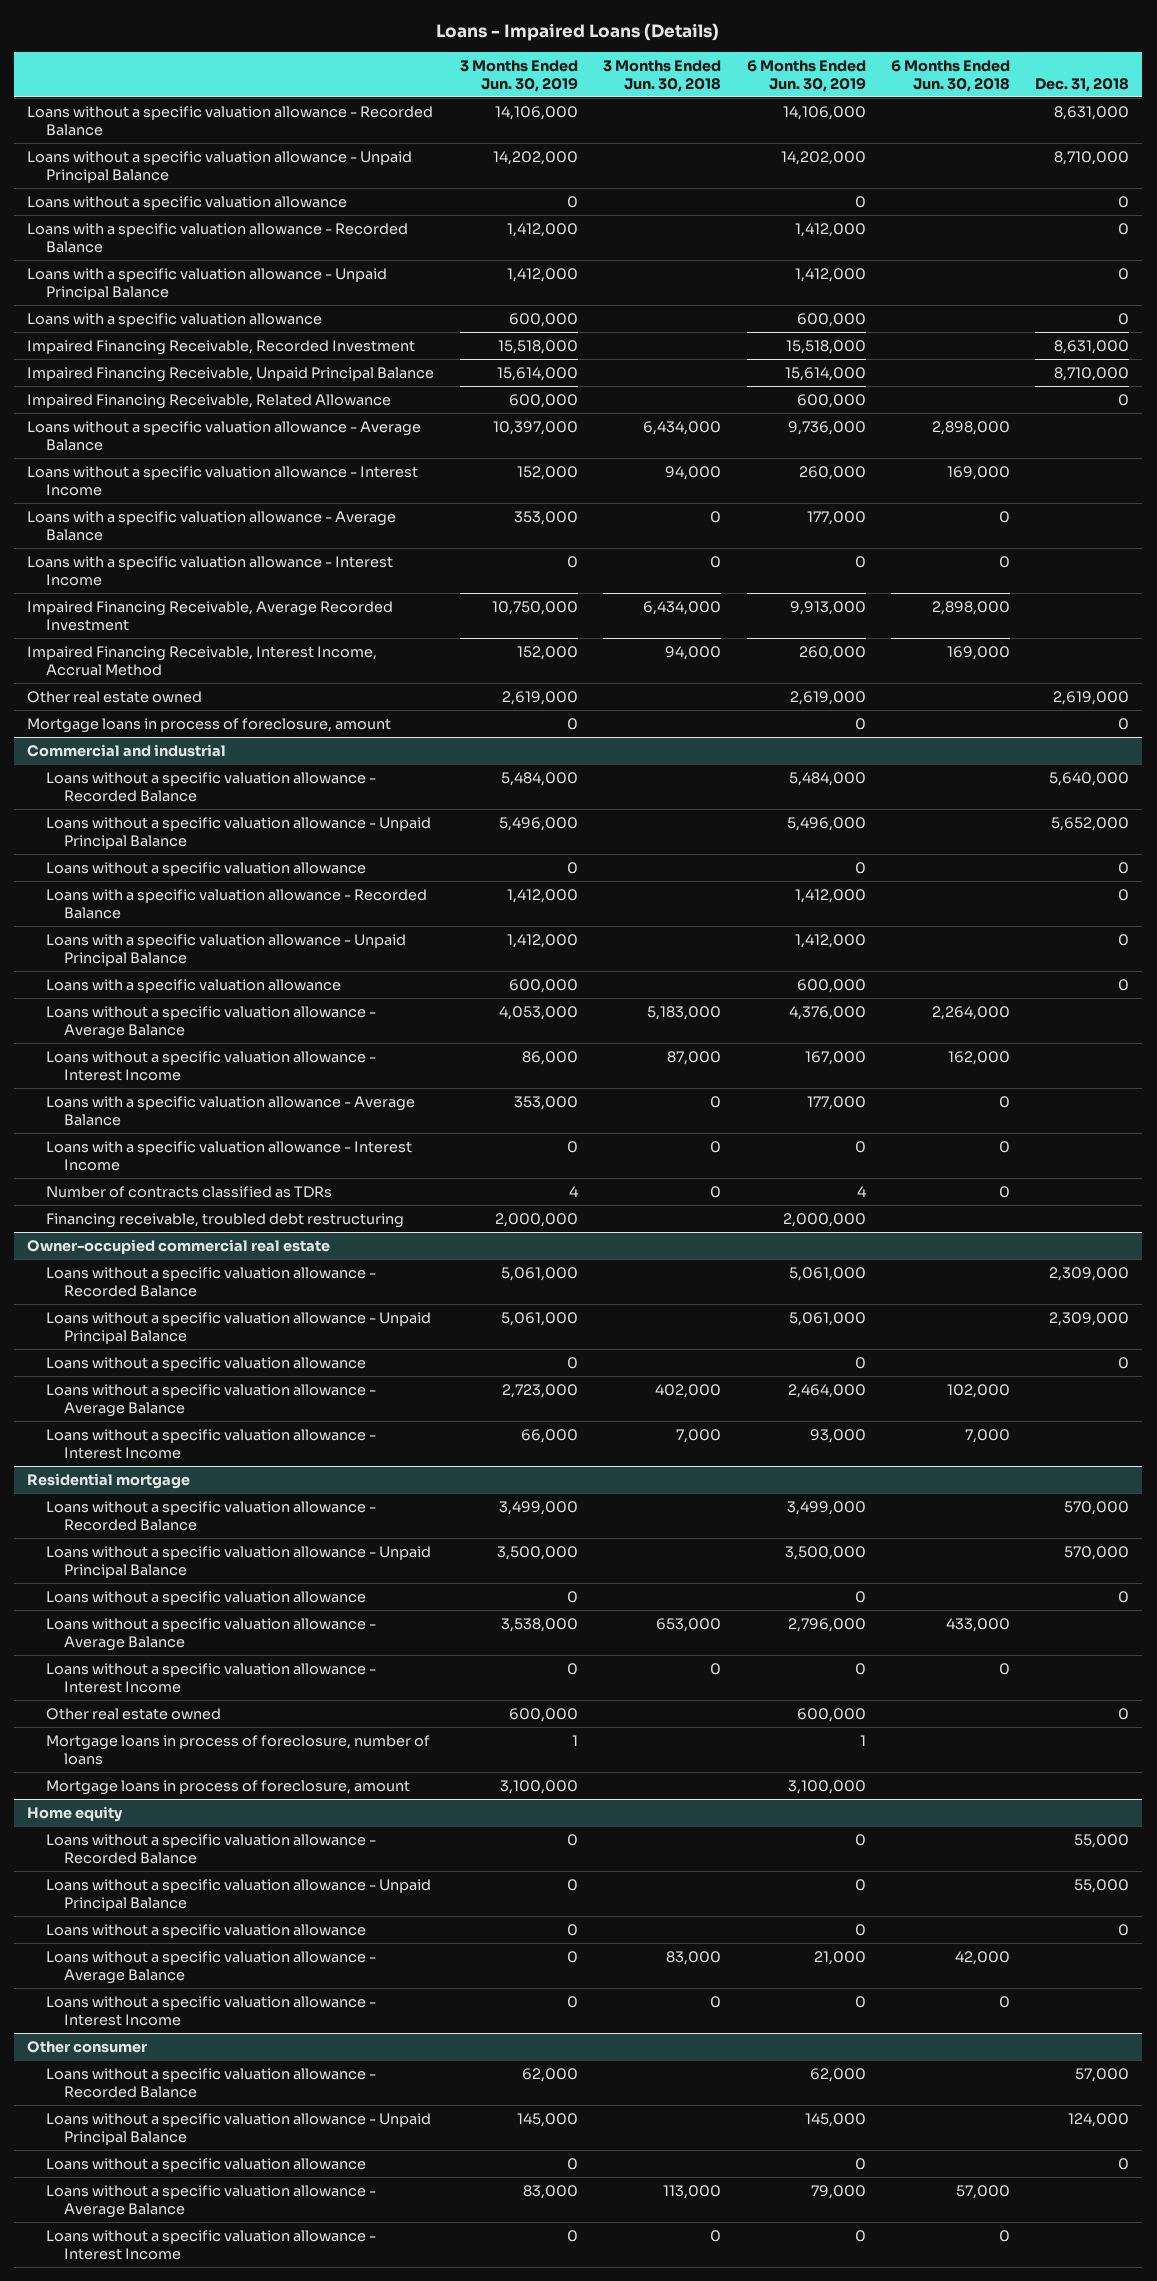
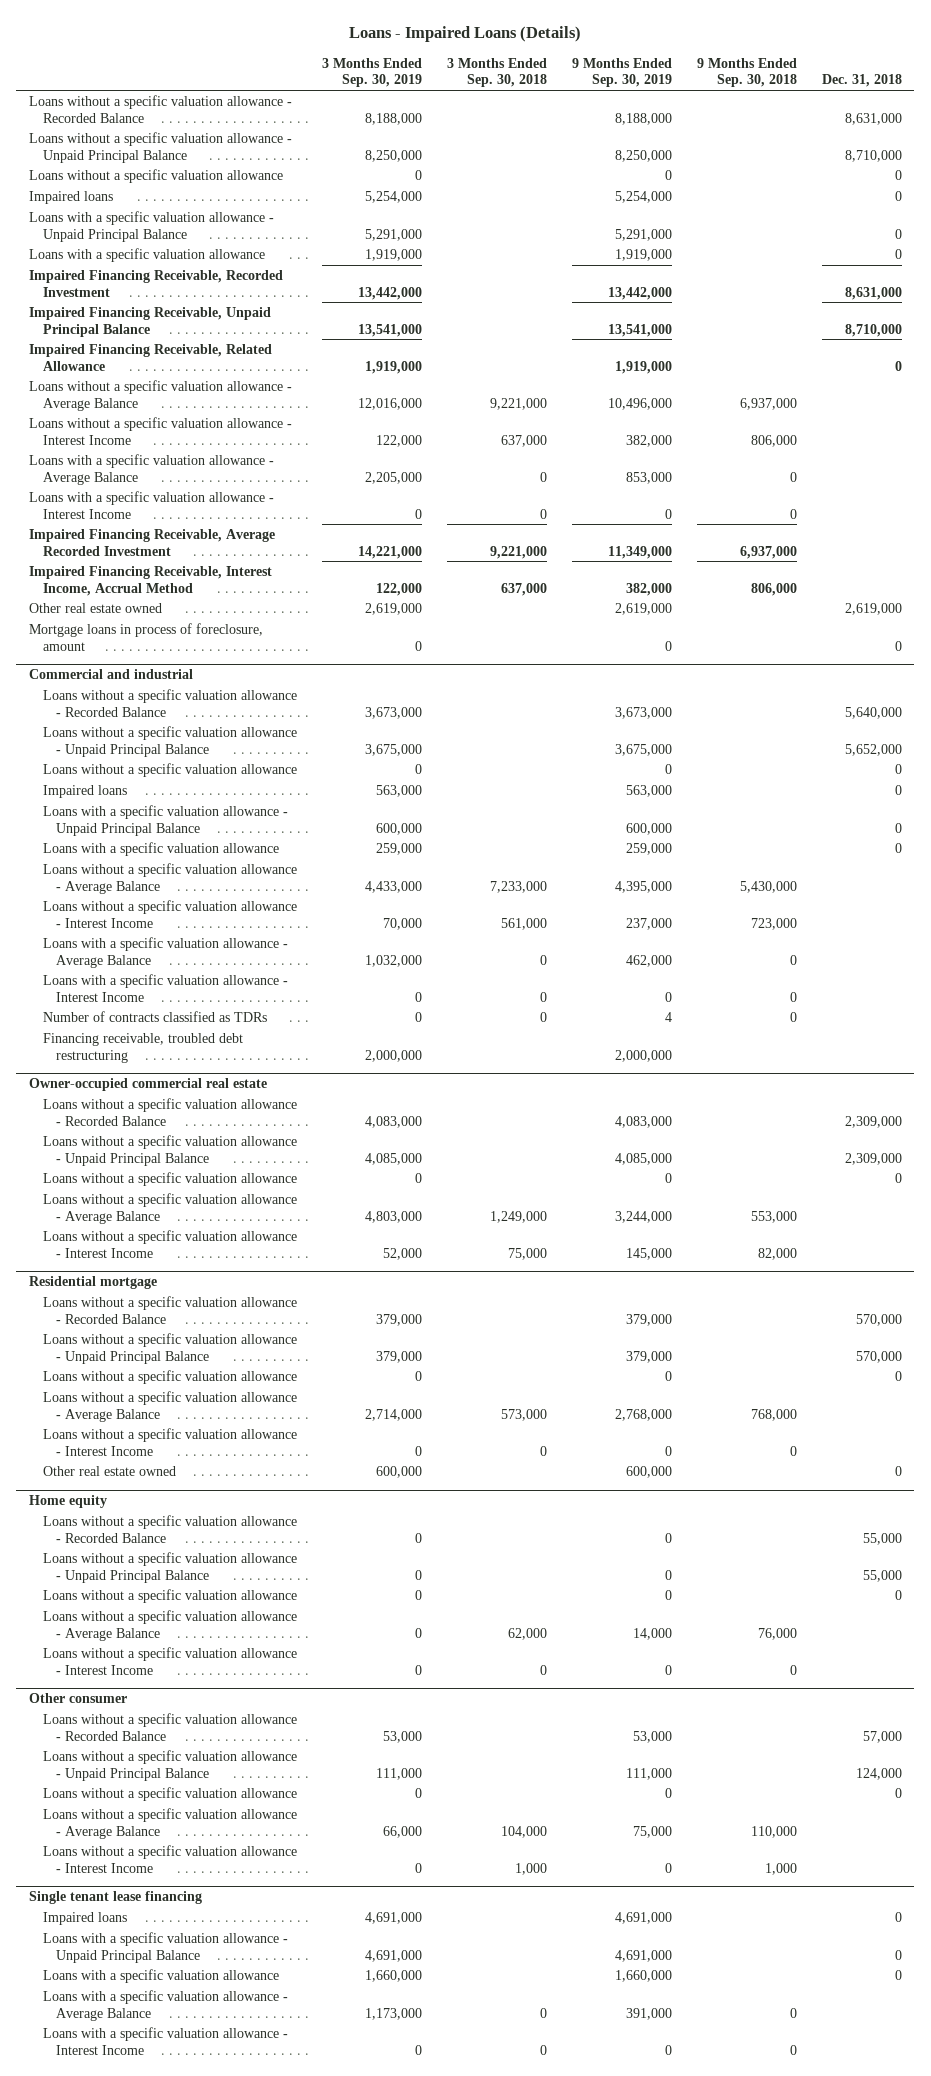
- | 3 Months Ended Jun. 30, 2019 | 3 Months Ended Jun. 30, 2018 | 6 Months Ended Jun. 30, 2019 | 6 Months Ended Jun. 30, 2018 | Dec. 31, 2018
+ | 3 Months Ended Sep. 30, 2019 | 3 Months Ended Sep. 30, 2018 | 9 Months Ended Sep. 30, 2019 | 9 Months Ended Sep. 30, 2018 | Dec. 31, 2018
- Loans with a specific valuation allowance - Recorded Balance | 1,412,000 | | 1,412,000 | | 0
+ Impaired loans | 5,254,000 | | 5,254,000 | | 0
@ Commercial and industrial
- Loans with a specific valuation allowance - Recorded Balance | 1,412,000 | | 1,412,000 | | 0
+ Impaired loans | 563,000 | | 563,000 | | 0
@ Residential mortgage
- Mortgage loans in process of foreclosure, number of loans | 1 | | 1 | |
- Mortgage loans in process of foreclosure, amount | 3,100,000 | | 3,100,000 | |
+ Single tenant lease financing
+ Impaired loans | 4,691,000 | | 4,691,000 | | 0
+ Loans with a specific valuation allowance - Unpaid Principal Balance | 4,691,000 | | 4,691,000 | | 0
+ Loans with a specific valuation allowance | 1,660,000 | | 1,660,000 | | 0
+ Loans with a specific valuation allowance - Average Balance | 1,173,000 | 0 | 391,000 | 0 |
+ Loans with a specific valuation allowance - Interest Income | 0 | 0 | 0 | 0 |

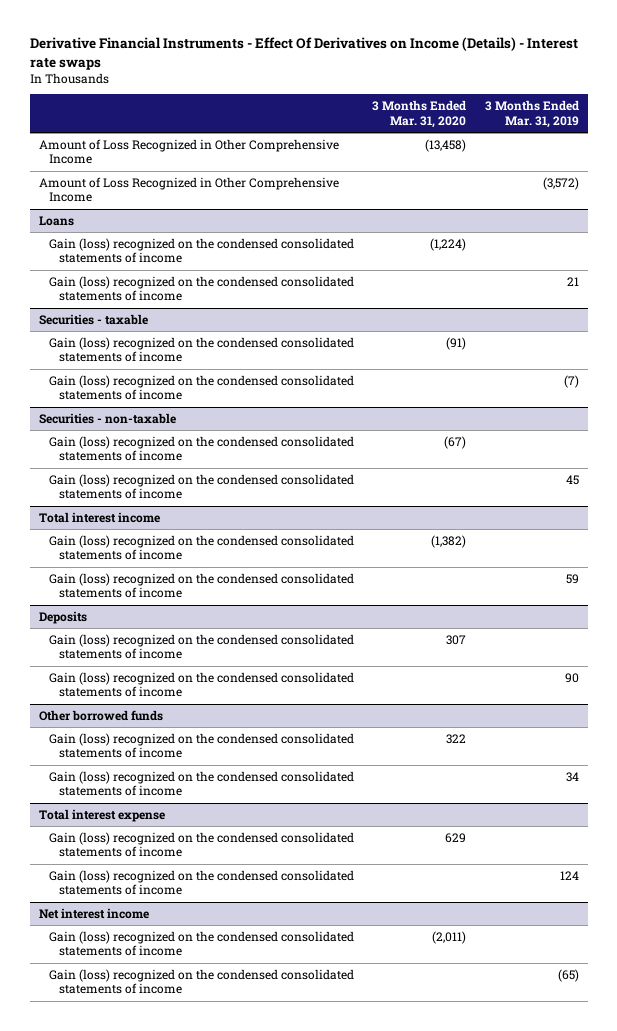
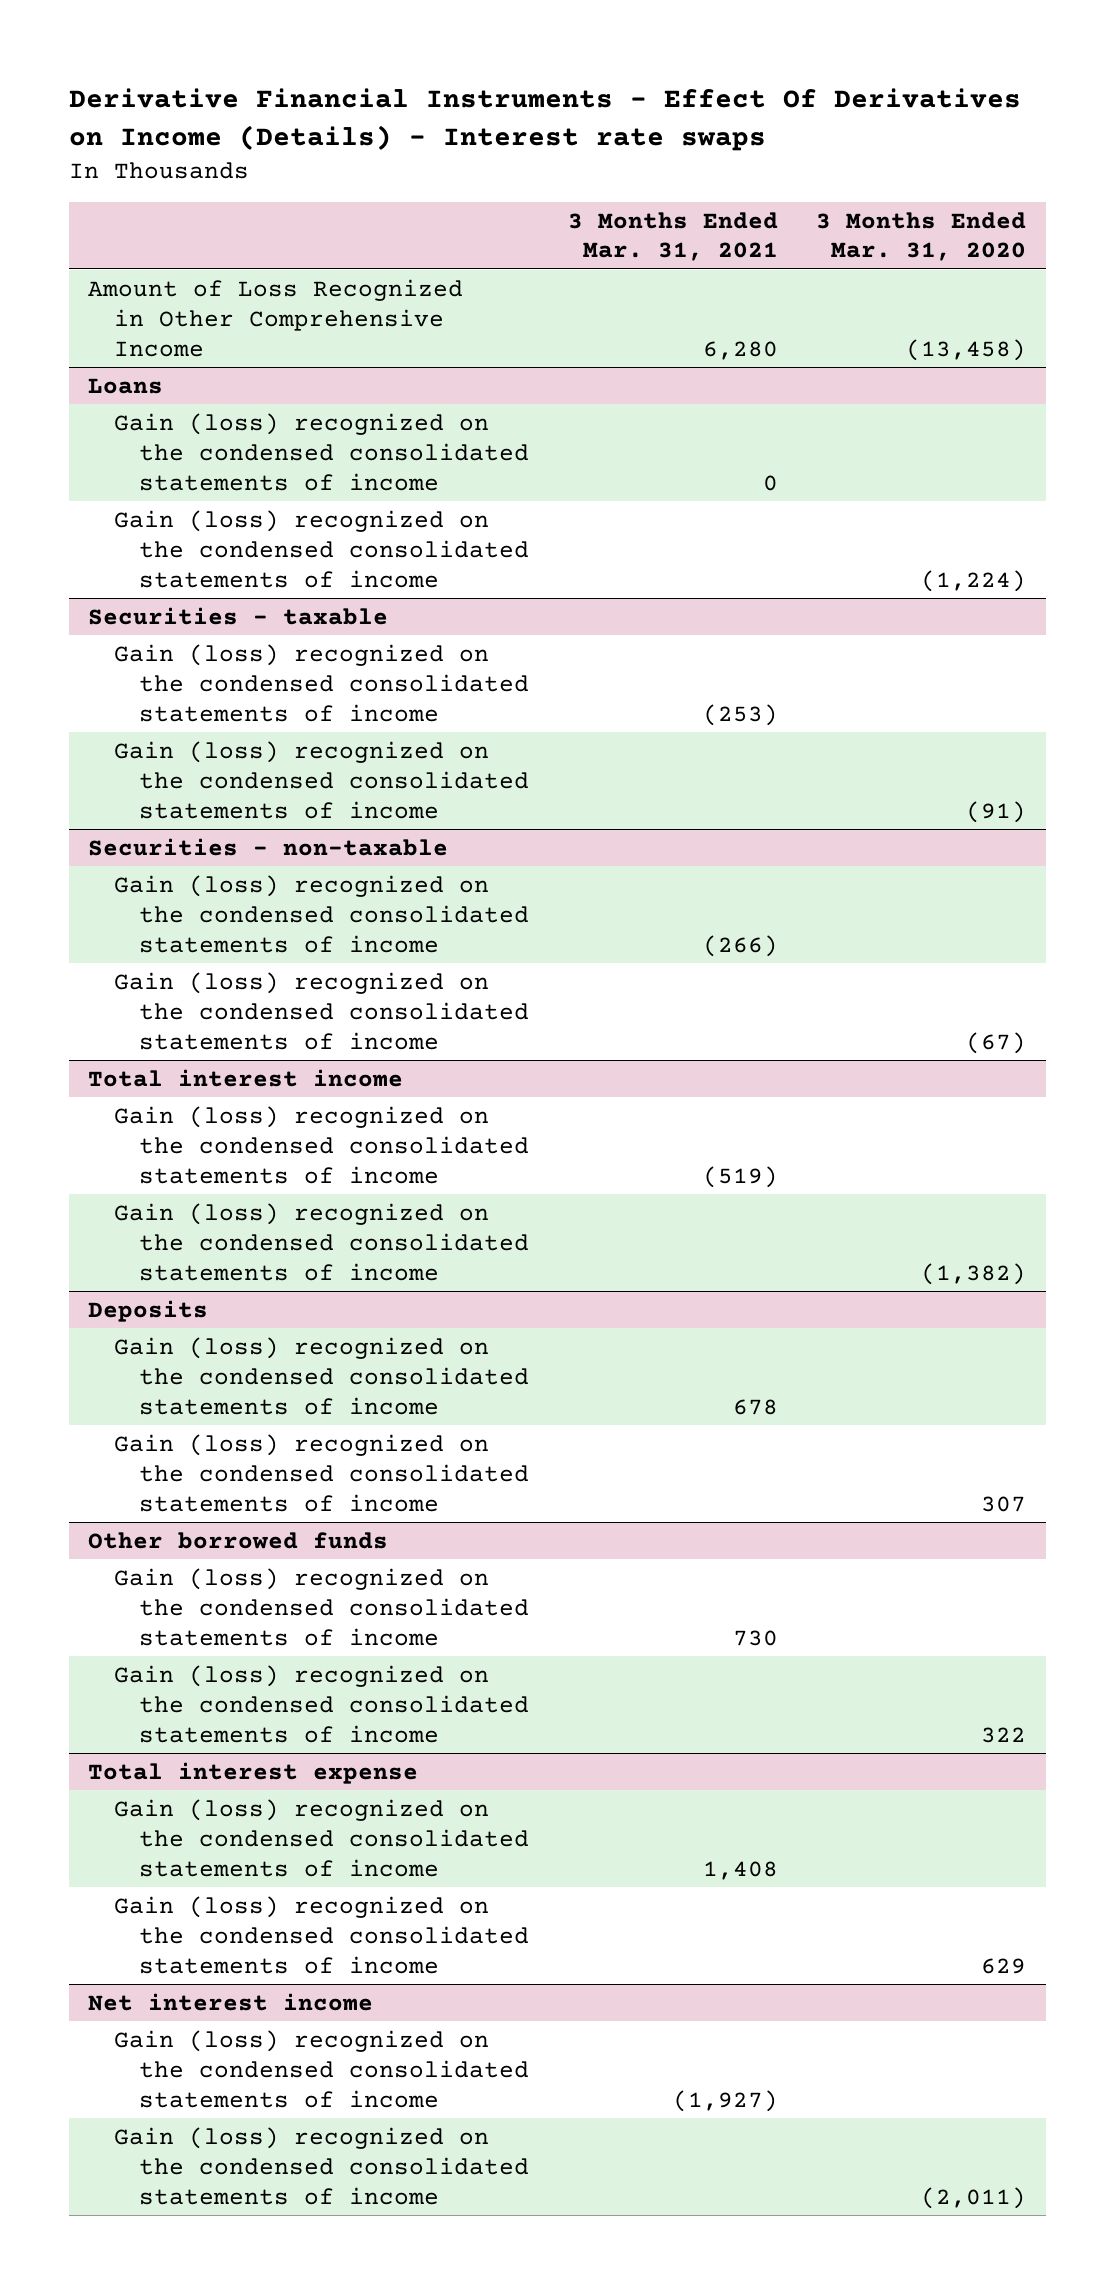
- | 3 Months Ended Mar. 31, 2020 | 3 Months Ended Mar. 31, 2019
+ | 3 Months Ended Mar. 31, 2021 | 3 Months Ended Mar. 31, 2020
- Amount of Loss Recognized in Other Comprehensive Income | | (3,572)
@ Loans
moved down: Gain (loss) recognized on the condensed consolidated statements of income | | (1,224)
@ Securities - taxable
moved down: Gain (loss) recognized on the condensed consolidated statements of income | | (91)
@ Securities - non-taxable
moved down: Gain (loss) recognized on the condensed consolidated statements of income | | (67)
@ Total interest income
moved down: Gain (loss) recognized on the condensed consolidated statements of income | | (1,382)
@ Deposits
moved down: Gain (loss) recognized on the condensed consolidated statements of income | | 307
@ Other borrowed funds
moved down: Gain (loss) recognized on the condensed consolidated statements of income | | 322
@ Total interest expense
moved down: Gain (loss) recognized on the condensed consolidated statements of income | | 629
@ Net interest income
moved down: Gain (loss) recognized on the condensed consolidated statements of income | | (2,011)

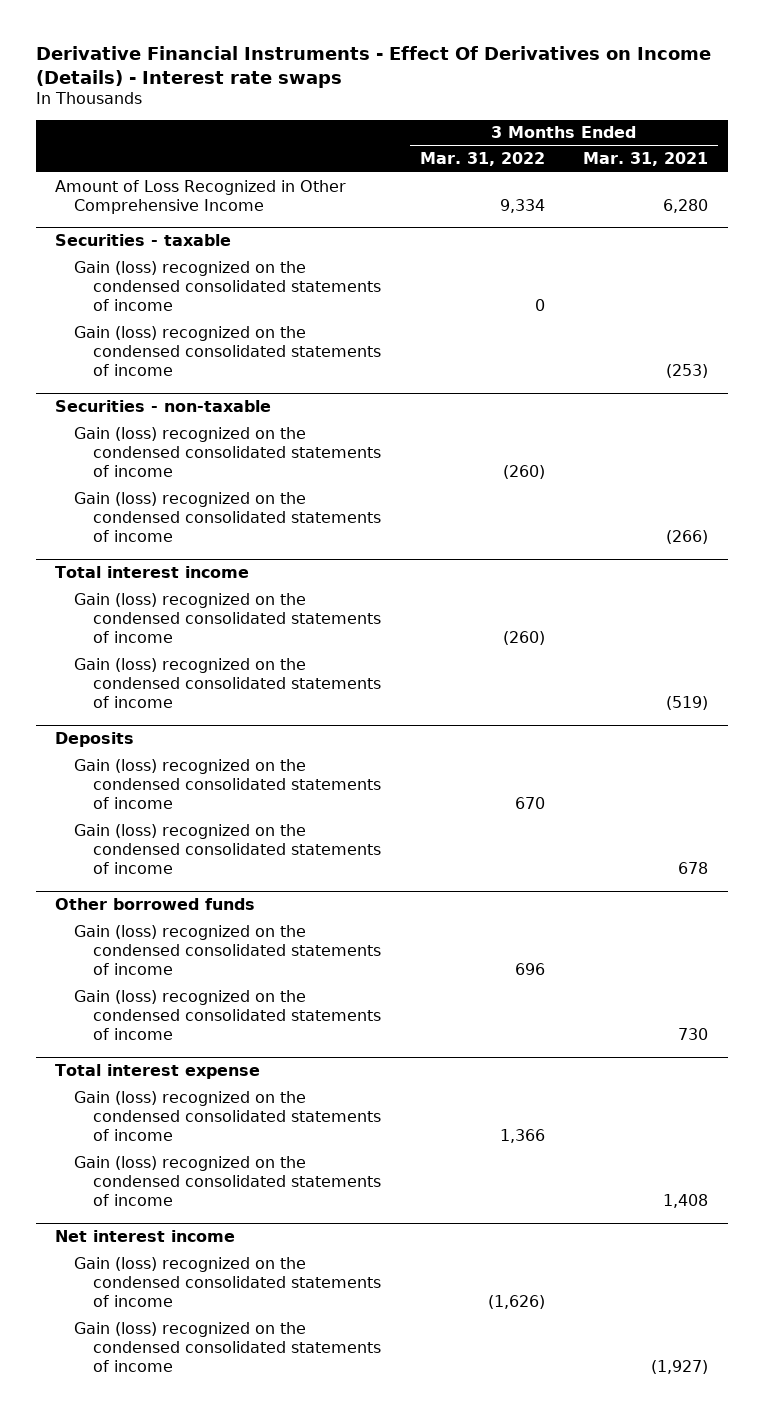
- | 3 Months Ended Mar. 31, 2021 | 3 Months Ended Mar. 31, 2020
+ | 3 Months Ended Mar. 31, 2022 | 3 Months Ended Mar. 31, 2021
- Loans
- Gain (loss) recognized on the condensed consolidated statements of income | 0 |
- Gain (loss) recognized on the condensed consolidated statements of income | | (1,224)
@ Securities - taxable
moved down: Gain (loss) recognized on the condensed consolidated statements of income | | (253)
@ Securities - non-taxable
moved down: Gain (loss) recognized on the condensed consolidated statements of income | | (266)
@ Total interest income
moved down: Gain (loss) recognized on the condensed consolidated statements of income | | (519)
@ Deposits
moved down: Gain (loss) recognized on the condensed consolidated statements of income | | 678
@ Other borrowed funds
moved down: Gain (loss) recognized on the condensed consolidated statements of income | | 730
@ Total interest expense
moved down: Gain (loss) recognized on the condensed consolidated statements of income | | 1,408
@ Net interest income
moved down: Gain (loss) recognized on the condensed consolidated statements of income | | (1,927)

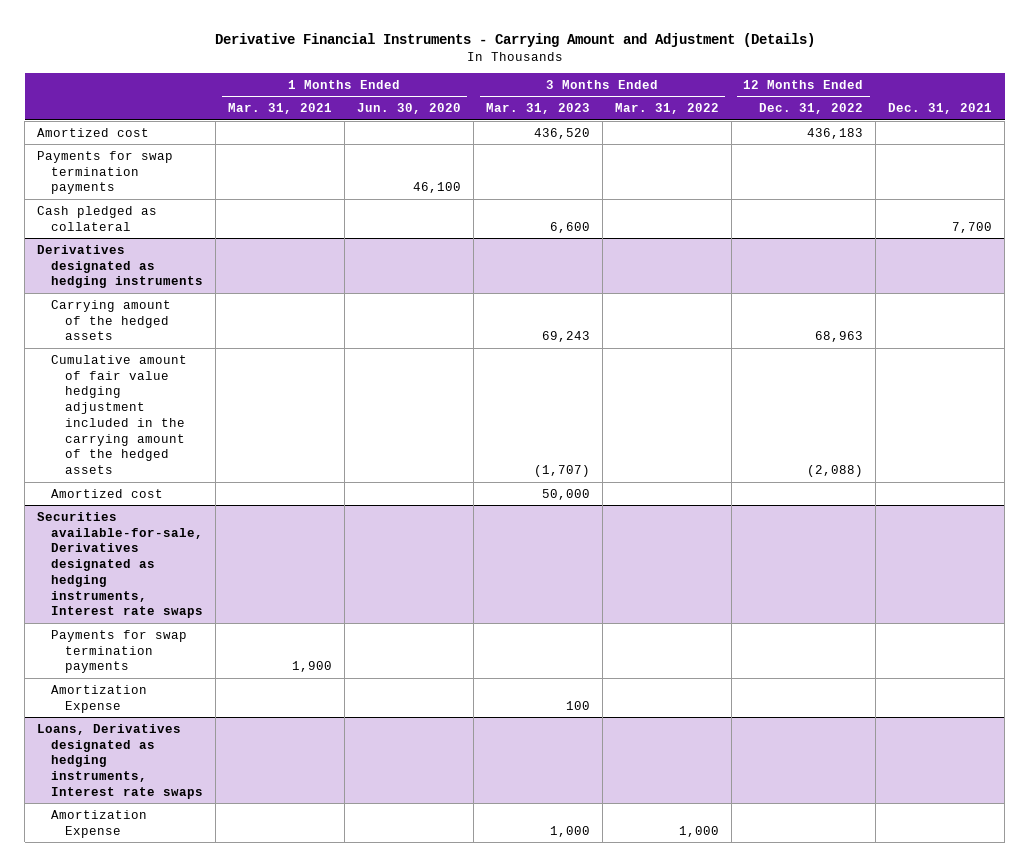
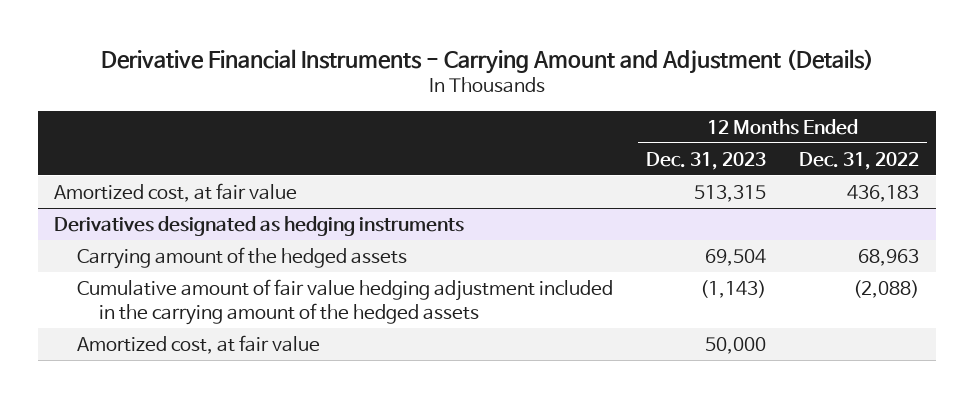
- | 1 Months Ended Mar. 31, 2021 | 1 Months Ended Jun. 30, 2020 | 3 Months Ended Mar. 31, 2023 | 3 Months Ended Mar. 31, 2022 | 12 Months Ended Dec. 31, 2022 | Dec. 31, 2021
+ | 12 Months Ended Dec. 31, 2023 | 12 Months Ended Dec. 31, 2022
- Amortized cost | | | 436,520 | | 436,183 |
- Payments for swap termination payments | | 46,100 | | | |
- Cash pledged as collateral | | | 6,600 | | | 7,700
+ Amortized cost, at fair value | 513,315 | 436,183
@ Derivatives designated as hedging instruments
- Amortized cost | | | 50,000 | | |
- Securities available-for-sale, Derivatives designated as hedging instruments, Interest rate swaps
- Payments for swap termination payments | 1,900 | | | | |
- Amortization Expense | | | 100 | | |
- Loans, Derivatives designated as hedging instruments, Interest rate swaps
- Amortization Expense | | | 1,000 | 1,000 | |
@ Derivatives designated as hedging instruments
+ Amortized cost, at fair value | 50,000 |

